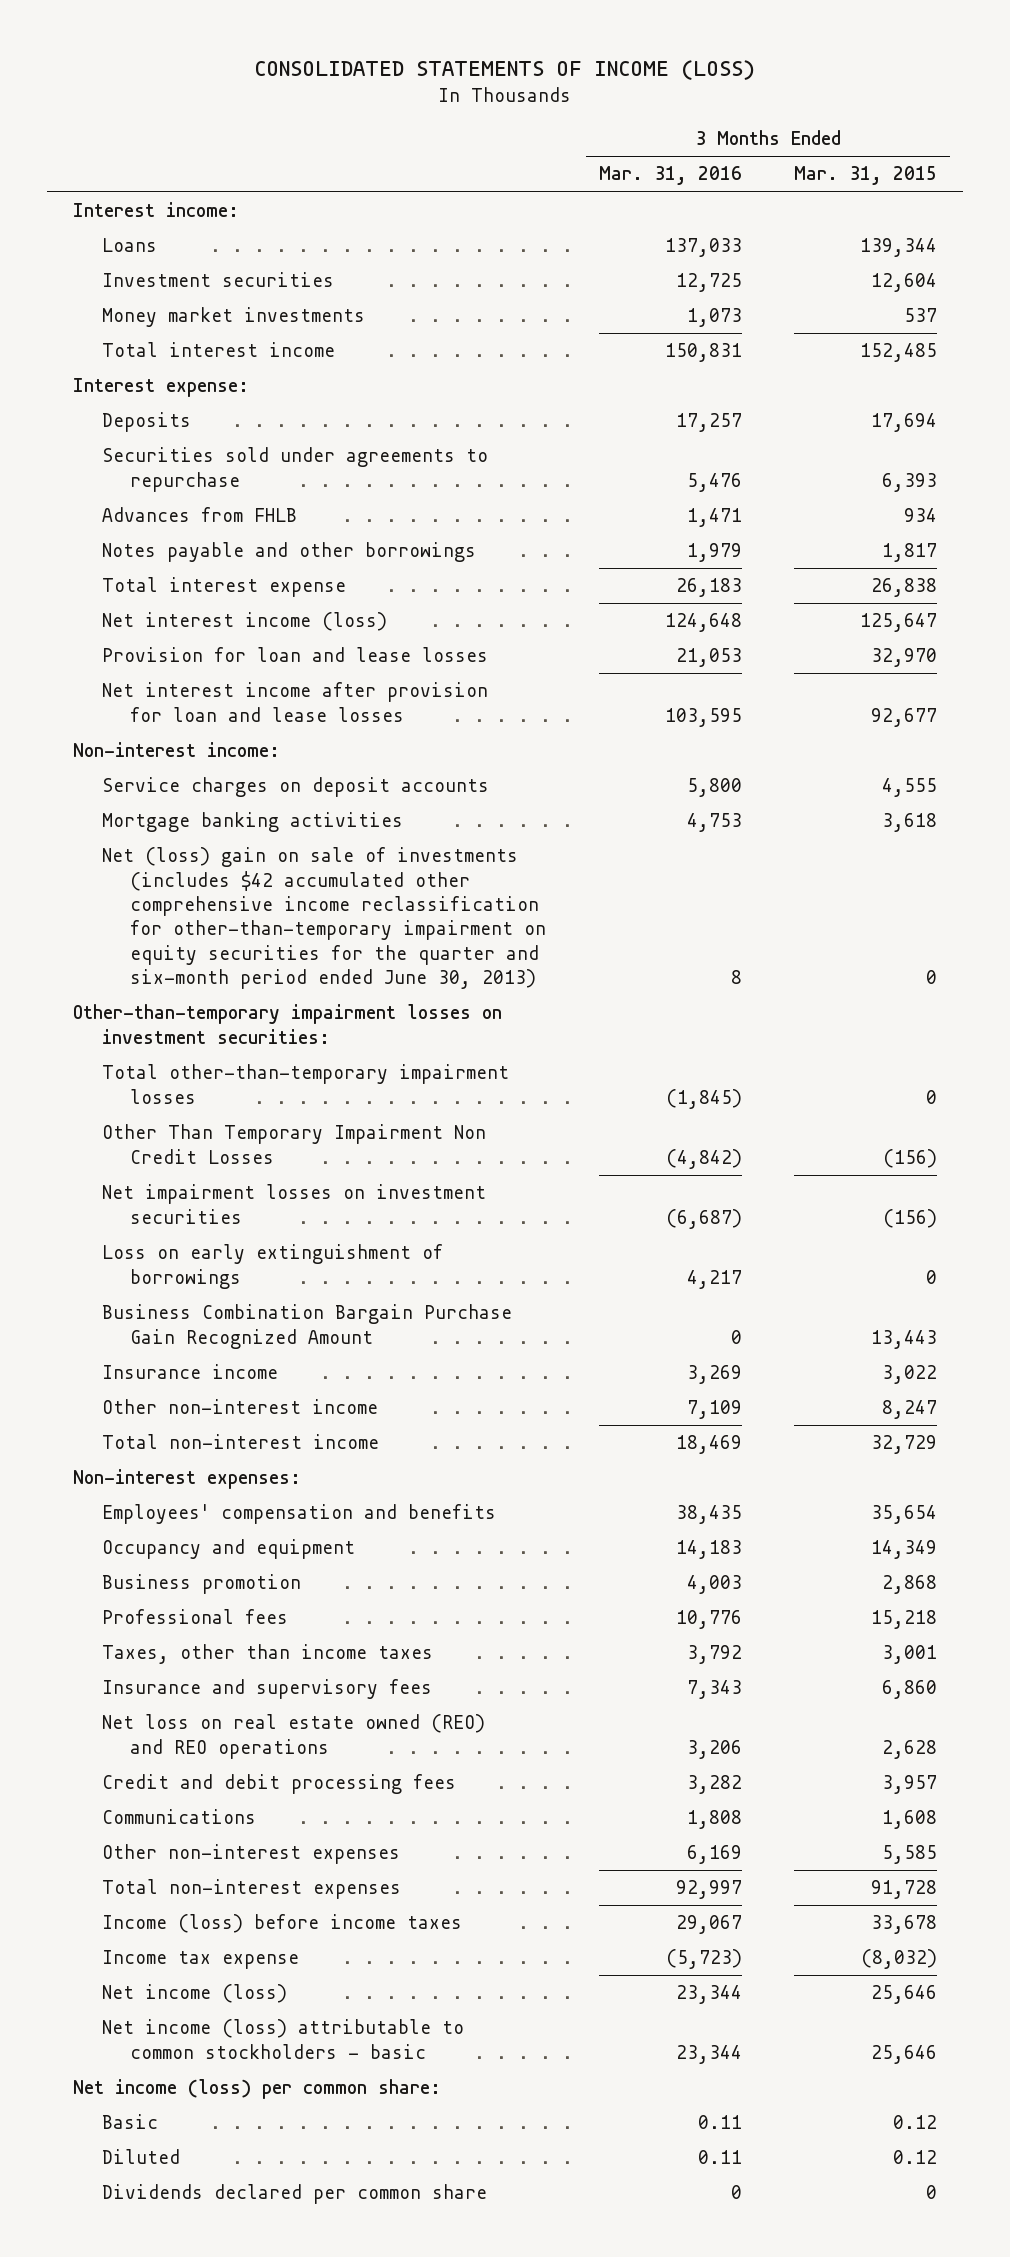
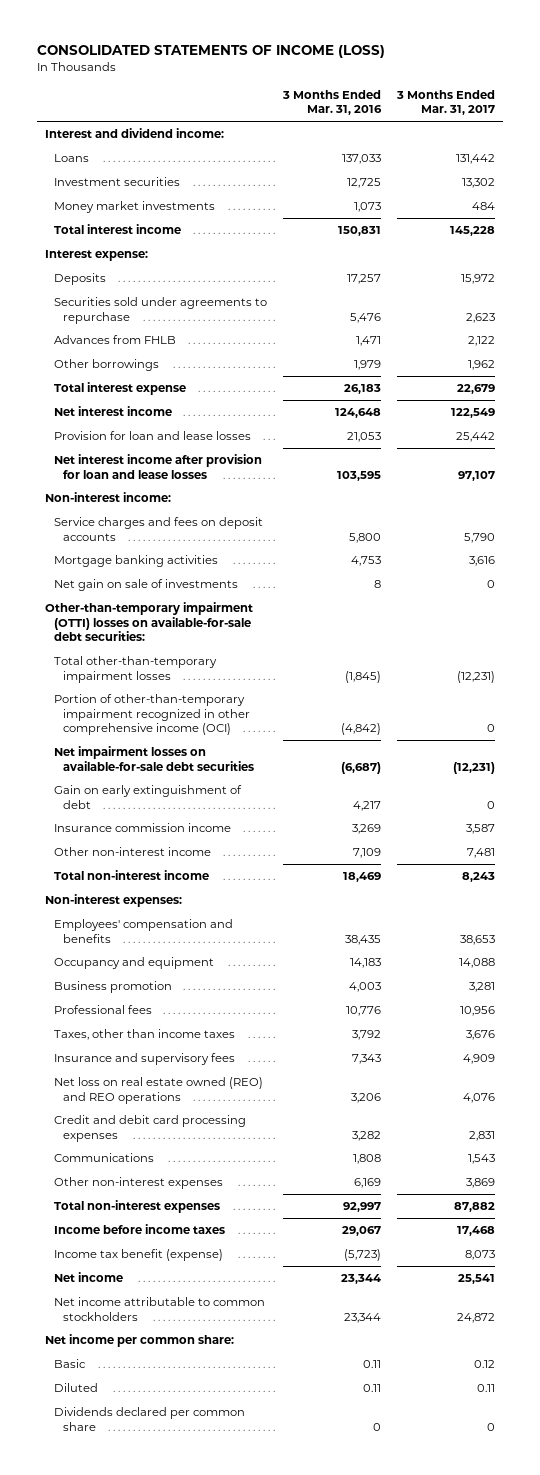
- | 3 Months Ended Mar. 31, 2016 | 3 Months Ended Mar. 31, 2015
+ | 3 Months Ended Mar. 31, 2016 | 3 Months Ended Mar. 31, 2017
- Interest income:
+ Interest and dividend income:
- Notes payable and other borrowings | 1,979 | 1,817
+ Other borrowings | 1,979 | 1,962
- Net interest income (loss) | 124,648 | 125,647
+ Net interest income | 124,648 | 122,549
- Service charges on deposit accounts | 5,800 | 4,555
+ Service charges and fees on deposit accounts | 5,800 | 5,790
- Net (loss) gain on sale of investments (includes $42 accumulated other comprehensive income reclassification for other-than-temporary impairment on equity securities for the quarter and six-month period ended June 30, 2013) | 8 | 0
- Other-than-temporary impairment losses on investment securities:
+ Net gain on sale of investments | 8 | 0
+ Other-than-temporary impairment (OTTI) losses on available-for-sale debt securities:
- Other Than Temporary Impairment Non Credit Losses | (4,842) | (156)
- Net impairment losses on investment securities | (6,687) | (156)
- Loss on early extinguishment of borrowings | 4,217 | 0
- Business Combination Bargain Purchase Gain Recognized Amount | 0 | 13,443
- Insurance income | 3,269 | 3,022
+ Portion of other-than-temporary impairment recognized in other comprehensive income (OCI) | (4,842) | 0
+ Net impairment losses on available-for-sale debt securities | (6,687) | (12,231)
+ Gain on early extinguishment of debt | 4,217 | 0
+ Insurance commission income | 3,269 | 3,587
- Credit and debit processing fees | 3,282 | 3,957
+ Credit and debit card processing expenses | 3,282 | 2,831
- Income (loss) before income taxes | 29,067 | 33,678
- Income tax expense | (5,723) | (8,032)
- Net income (loss) | 23,344 | 25,646
- Net income (loss) attributable to common stockholders - basic | 23,344 | 25,646
- Net income (loss) per common share:
+ Income before income taxes | 29,067 | 17,468
+ Income tax benefit (expense) | (5,723) | 8,073
+ Net income | 23,344 | 25,541
+ Net income attributable to common stockholders | 23,344 | 24,872
+ Net income per common share:

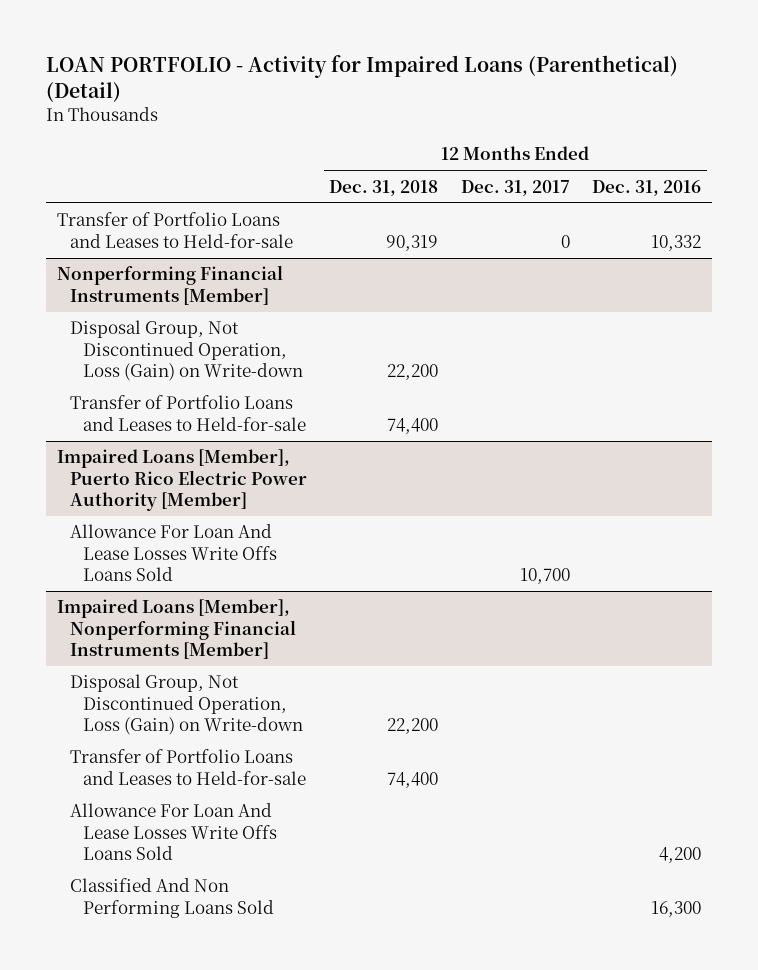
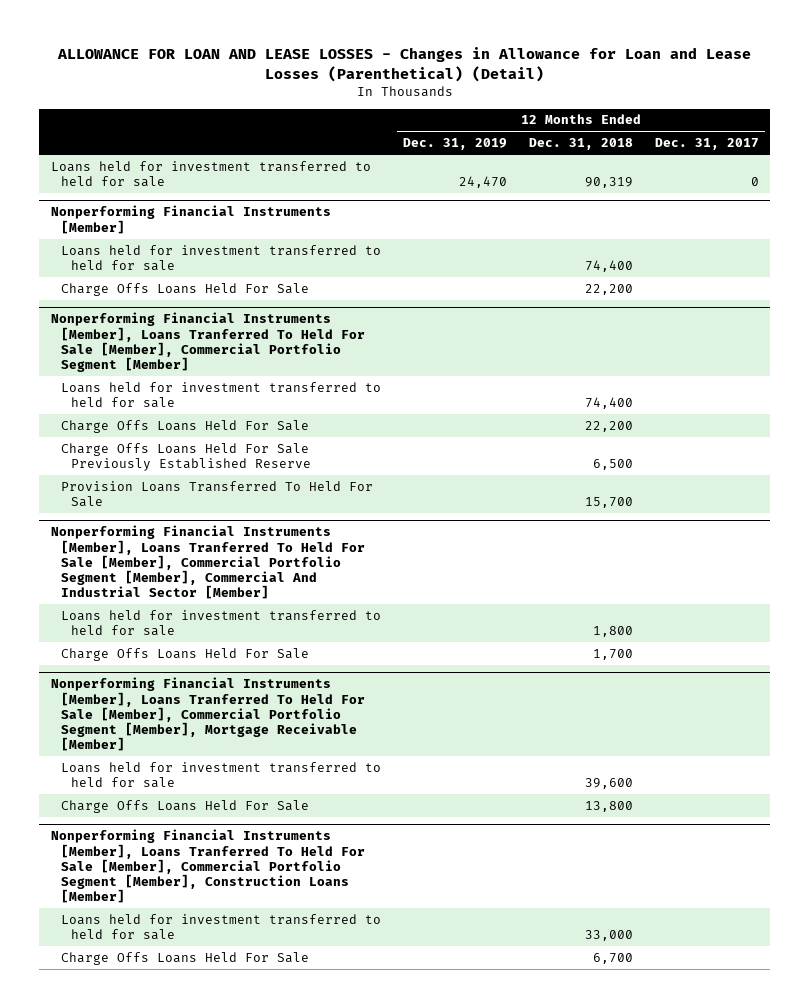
- LOAN PORTFOLIO - Activity for Impaired Loans (Parenthetical) (Detail)
+ ALLOWANCE FOR LOAN AND LEASE LOSSES - Changes in Allowance for Loan and Lease Losses (Parenthetical) (Detail)
- | 12 Months Ended Dec. 31, 2018 | 12 Months Ended Dec. 31, 2017 | 12 Months Ended Dec. 31, 2016
+ | 12 Months Ended Dec. 31, 2019 | 12 Months Ended Dec. 31, 2018 | 12 Months Ended Dec. 31, 2017
- Transfer of Portfolio Loans and Leases to Held-for-sale | 90,319 | 0 | 10,332
+ Loans held for investment transferred to held for sale | 24,470 | 90,319 | 0
@ Nonperforming Financial Instruments [Member]
- Disposal Group, Not Discontinued Operation, Loss (Gain) on Write-down | 22,200 | |
- Transfer of Portfolio Loans and Leases to Held-for-sale | 74,400 | |
- Impaired Loans [Member], Puerto Rico Electric Power Authority [Member]
- Allowance For Loan And Lease Losses Write Offs Loans Sold | | 10,700 |
- Impaired Loans [Member], Nonperforming Financial Instruments [Member]
- Disposal Group, Not Discontinued Operation, Loss (Gain) on Write-down | 22,200 | |
- Transfer of Portfolio Loans and Leases to Held-for-sale | 74,400 | |
- Allowance For Loan And Lease Losses Write Offs Loans Sold | | | 4,200
- Classified And Non Performing Loans Sold | | | 16,300
@ Nonperforming Financial Instruments [Member]
+ Loans held for investment transferred to held for sale | | 74,400 |
+ Charge Offs Loans Held For Sale | | 22,200 |
+ Nonperforming Financial Instruments [Member], Loans Tranferred To Held For Sale [Member], Commercial Portfolio Segment [Member]
+ Loans held for investment transferred to held for sale | | 74,400 |
+ Charge Offs Loans Held For Sale | | 22,200 |
+ Charge Offs Loans Held For Sale Previously Established Reserve | | 6,500 |
+ Provision Loans Transferred To Held For Sale | | 15,700 |
+ Nonperforming Financial Instruments [Member], Loans Tranferred To Held For Sale [Member], Commercial Portfolio Segment [Member], Commercial And Industrial Sector [Member]
+ Loans held for investment transferred to held for sale | | 1,800 |
+ Charge Offs Loans Held For Sale | | 1,700 |
+ Nonperforming Financial Instruments [Member], Loans Tranferred To Held For Sale [Member], Commercial Portfolio Segment [Member], Mortgage Receivable [Member]
+ Loans held for investment transferred to held for sale | | 39,600 |
+ Charge Offs Loans Held For Sale | | 13,800 |
+ Nonperforming Financial Instruments [Member], Loans Tranferred To Held For Sale [Member], Commercial Portfolio Segment [Member], Construction Loans [Member]
+ Loans held for investment transferred to held for sale | | 33,000 |
+ Charge Offs Loans Held For Sale | | 6,700 |

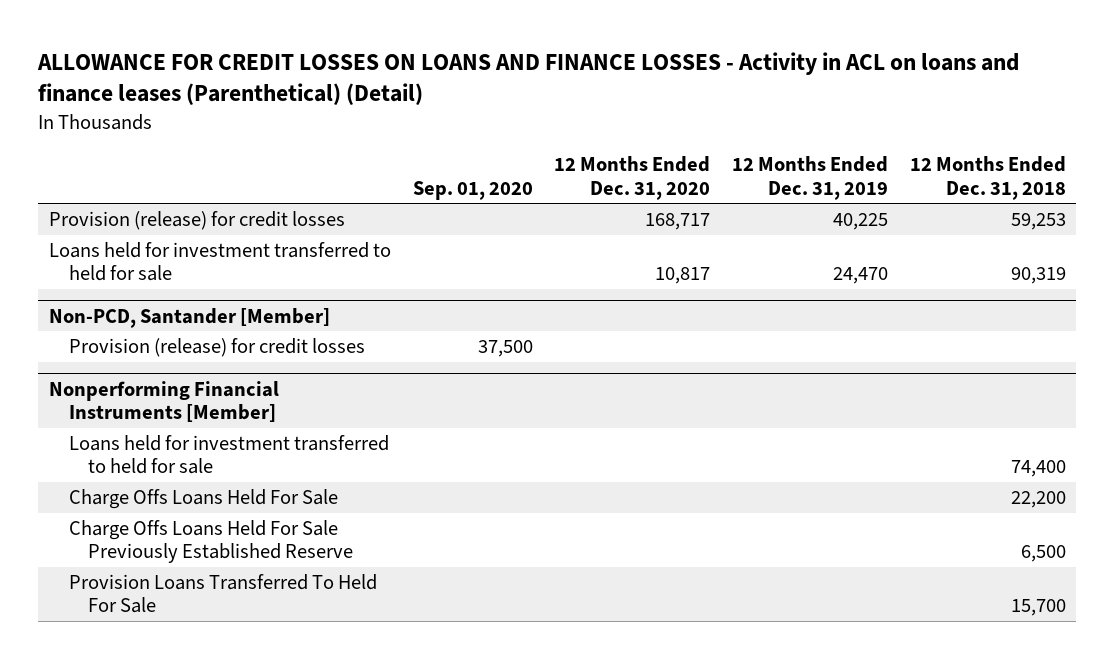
- ALLOWANCE FOR LOAN AND LEASE LOSSES - Changes in Allowance for Loan and Lease Losses (Parenthetical) (Detail)
+ ALLOWANCE FOR CREDIT LOSSES ON LOANS AND FINANCE LOSSES - Activity in ACL on loans and finance leases (Parenthetical) (Detail)
- | 12 Months Ended Dec. 31, 2019 | 12 Months Ended Dec. 31, 2018 | 12 Months Ended Dec. 31, 2017
+ | Sep. 01, 2020 | 12 Months Ended Dec. 31, 2020 | 12 Months Ended Dec. 31, 2019 | 12 Months Ended Dec. 31, 2018
+ Provision (release) for credit losses | | 168,717 | 40,225 | 59,253
+ Non-PCD, Santander [Member]
+ Provision (release) for credit losses | 37,500 | | |
- Nonperforming Financial Instruments [Member], Loans Tranferred To Held For Sale [Member], Commercial Portfolio Segment [Member]
- Loans held for investment transferred to held for sale | | 74,400 |
- Charge Offs Loans Held For Sale | | 22,200 |
- Nonperforming Financial Instruments [Member], Loans Tranferred To Held For Sale [Member], Commercial Portfolio Segment [Member], Commercial And Industrial Sector [Member]
- Loans held for investment transferred to held for sale | | 1,800 |
- Charge Offs Loans Held For Sale | | 1,700 |
- Nonperforming Financial Instruments [Member], Loans Tranferred To Held For Sale [Member], Commercial Portfolio Segment [Member], Mortgage Receivable [Member]
- Loans held for investment transferred to held for sale | | 39,600 |
- Charge Offs Loans Held For Sale | | 13,800 |
- Nonperforming Financial Instruments [Member], Loans Tranferred To Held For Sale [Member], Commercial Portfolio Segment [Member], Construction Loans [Member]
- Loans held for investment transferred to held for sale | | 33,000 |
- Charge Offs Loans Held For Sale | | 6,700 |

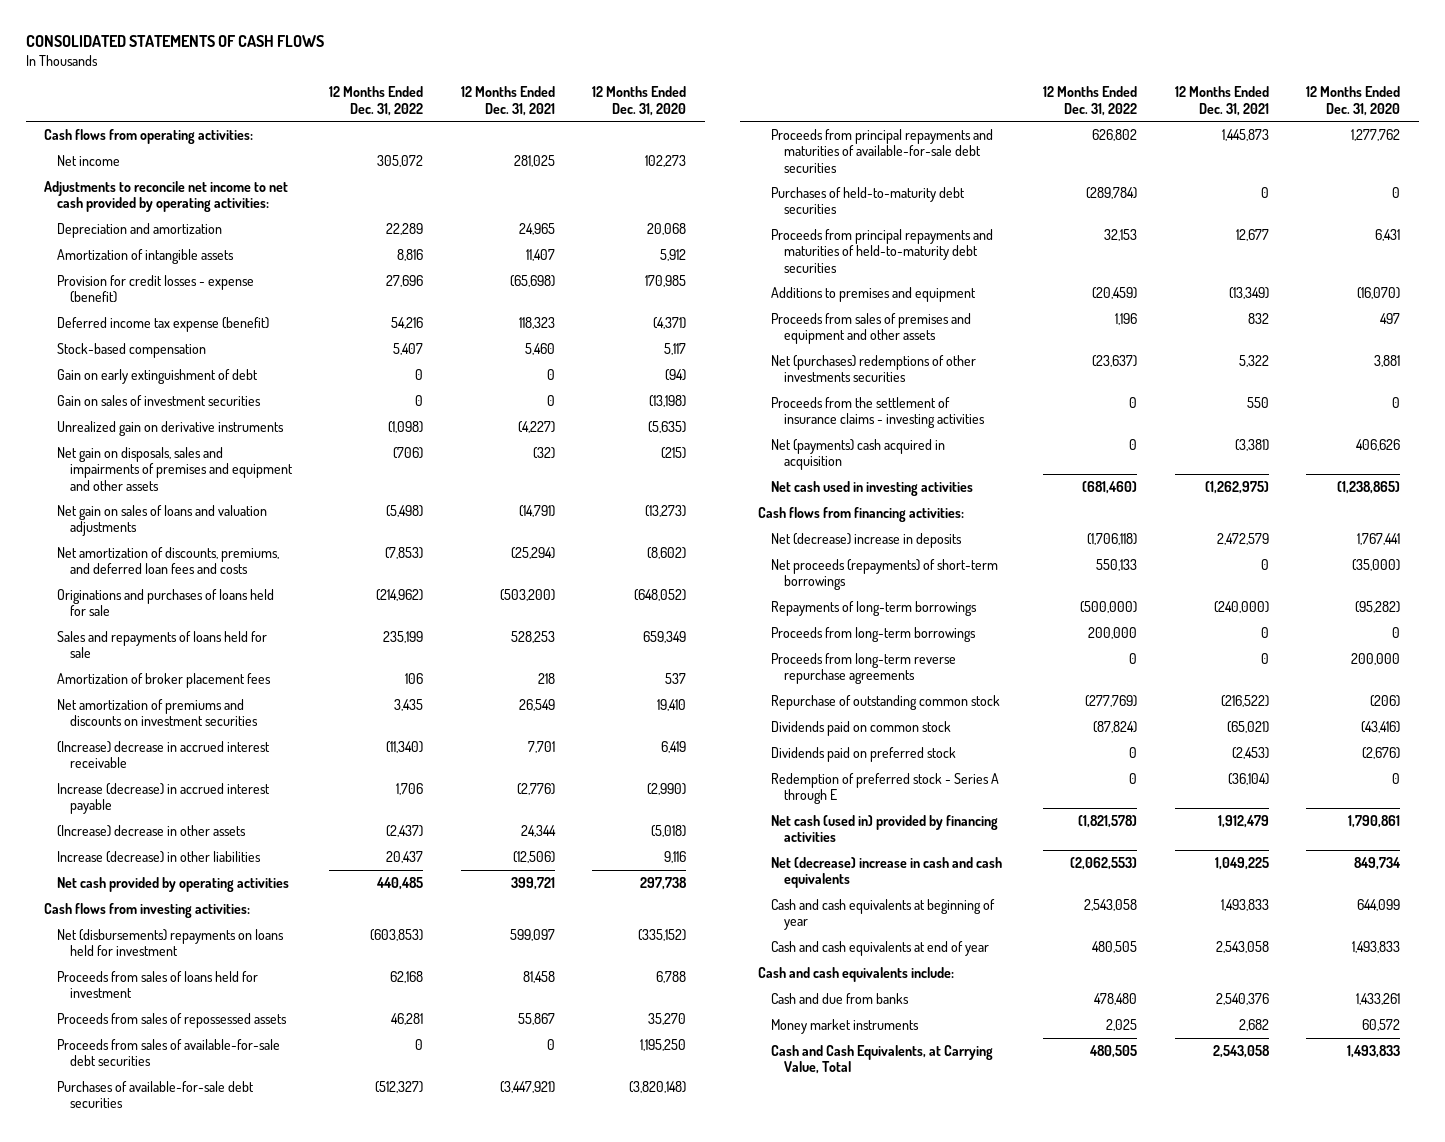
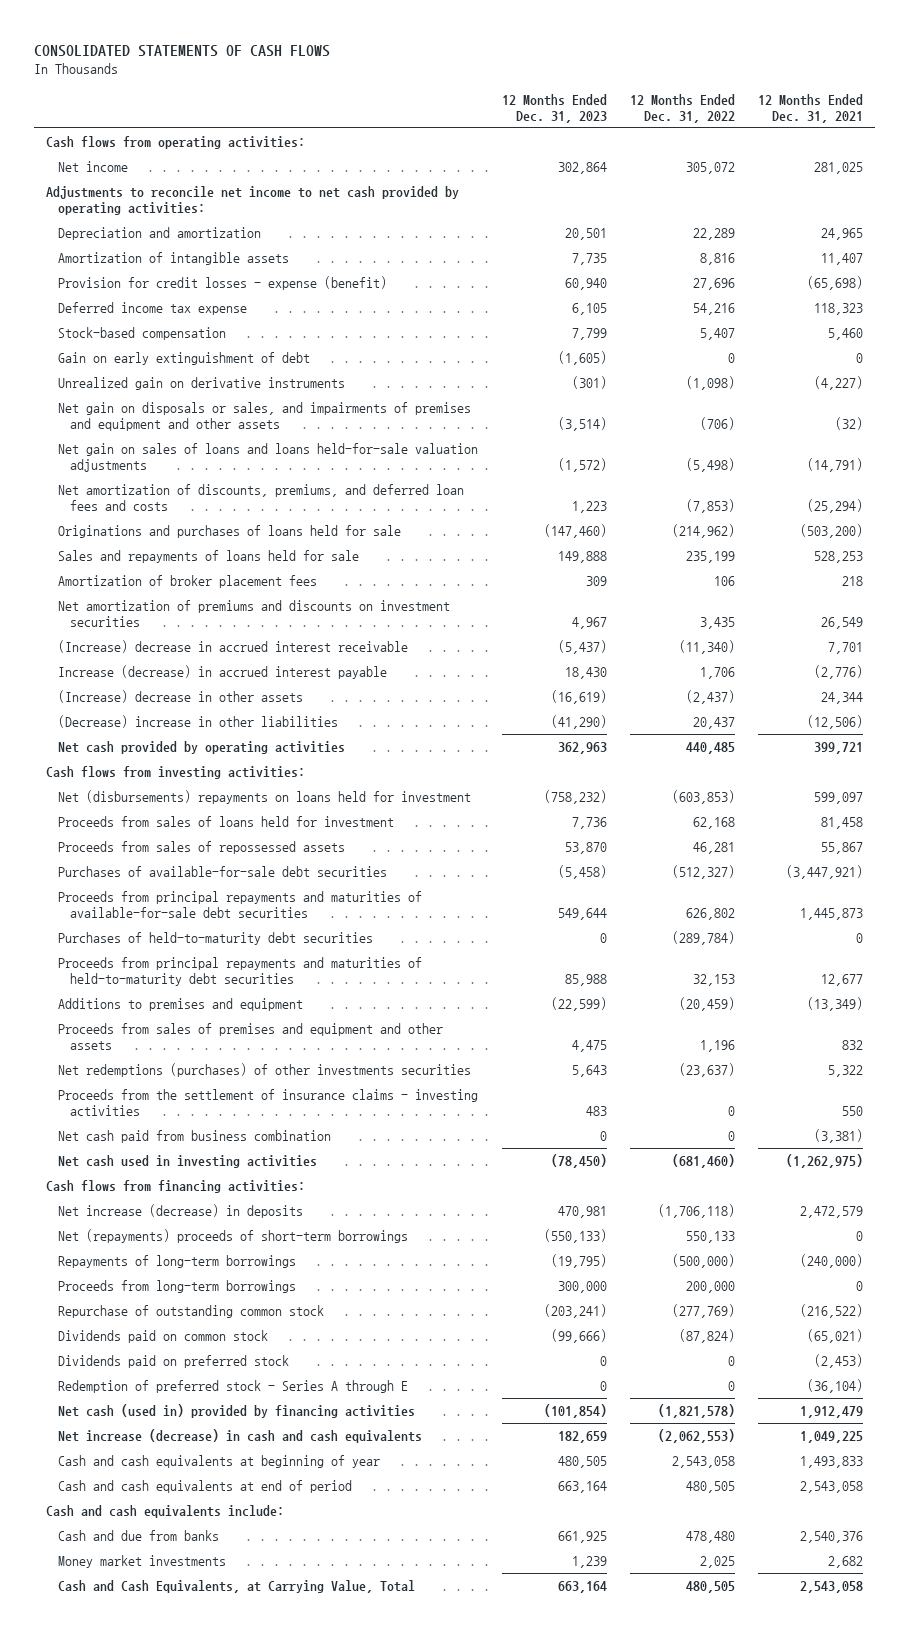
- | 12 Months Ended Dec. 31, 2022 | 12 Months Ended Dec. 31, 2021 | 12 Months Ended Dec. 31, 2020
+ | 12 Months Ended Dec. 31, 2023 | 12 Months Ended Dec. 31, 2022 | 12 Months Ended Dec. 31, 2021
- Deferred income tax expense (benefit) | 54,216 | 118,323 | (4,371)
+ Deferred income tax expense | 6,105 | 54,216 | 118,323
- Gain on sales of investment securities | 0 | 0 | (13,198)
- Net gain on disposals, sales and impairments of premises and equipment and other assets | (706) | (32) | (215)
- Net gain on sales of loans and valuation adjustments | (5,498) | (14,791) | (13,273)
+ Net gain on disposals or sales, and impairments of premises and equipment and other assets | (3,514) | (706) | (32)
+ Net gain on sales of loans and loans held-for-sale valuation adjustments | (1,572) | (5,498) | (14,791)
- Increase (decrease) in other liabilities | 20,437 | (12,506) | 9,116
+ (Decrease) increase in other liabilities | (41,290) | 20,437 | (12,506)
- Proceeds from sales of available-for-sale debt securities | 0 | 0 | 1,195,250
- Net (purchases) redemptions of other investments securities | (23,637) | 5,322 | 3,881
+ Net redemptions (purchases) of other investments securities | 5,643 | (23,637) | 5,322
- Net (payments) cash acquired in acquisition | 0 | (3,381) | 406,626
+ Net cash paid from business combination | 0 | 0 | (3,381)
- Net (decrease) increase in deposits | (1,706,118) | 2,472,579 | 1,767,441
- Net proceeds (repayments) of short-term borrowings | 550,133 | 0 | (35,000)
+ Net increase (decrease) in deposits | 470,981 | (1,706,118) | 2,472,579
+ Net (repayments) proceeds of short-term borrowings | (550,133) | 550,133 | 0
- Proceeds from long-term reverse repurchase agreements | 0 | 0 | 200,000
- Net (decrease) increase in cash and cash equivalents | (2,062,553) | 1,049,225 | 849,734
+ Net increase (decrease) in cash and cash equivalents | 182,659 | (2,062,553) | 1,049,225
- Cash and cash equivalents at end of year | 480,505 | 2,543,058 | 1,493,833
+ Cash and cash equivalents at end of period | 663,164 | 480,505 | 2,543,058
- Money market instruments | 2,025 | 2,682 | 60,572
+ Money market investments | 1,239 | 2,025 | 2,682

